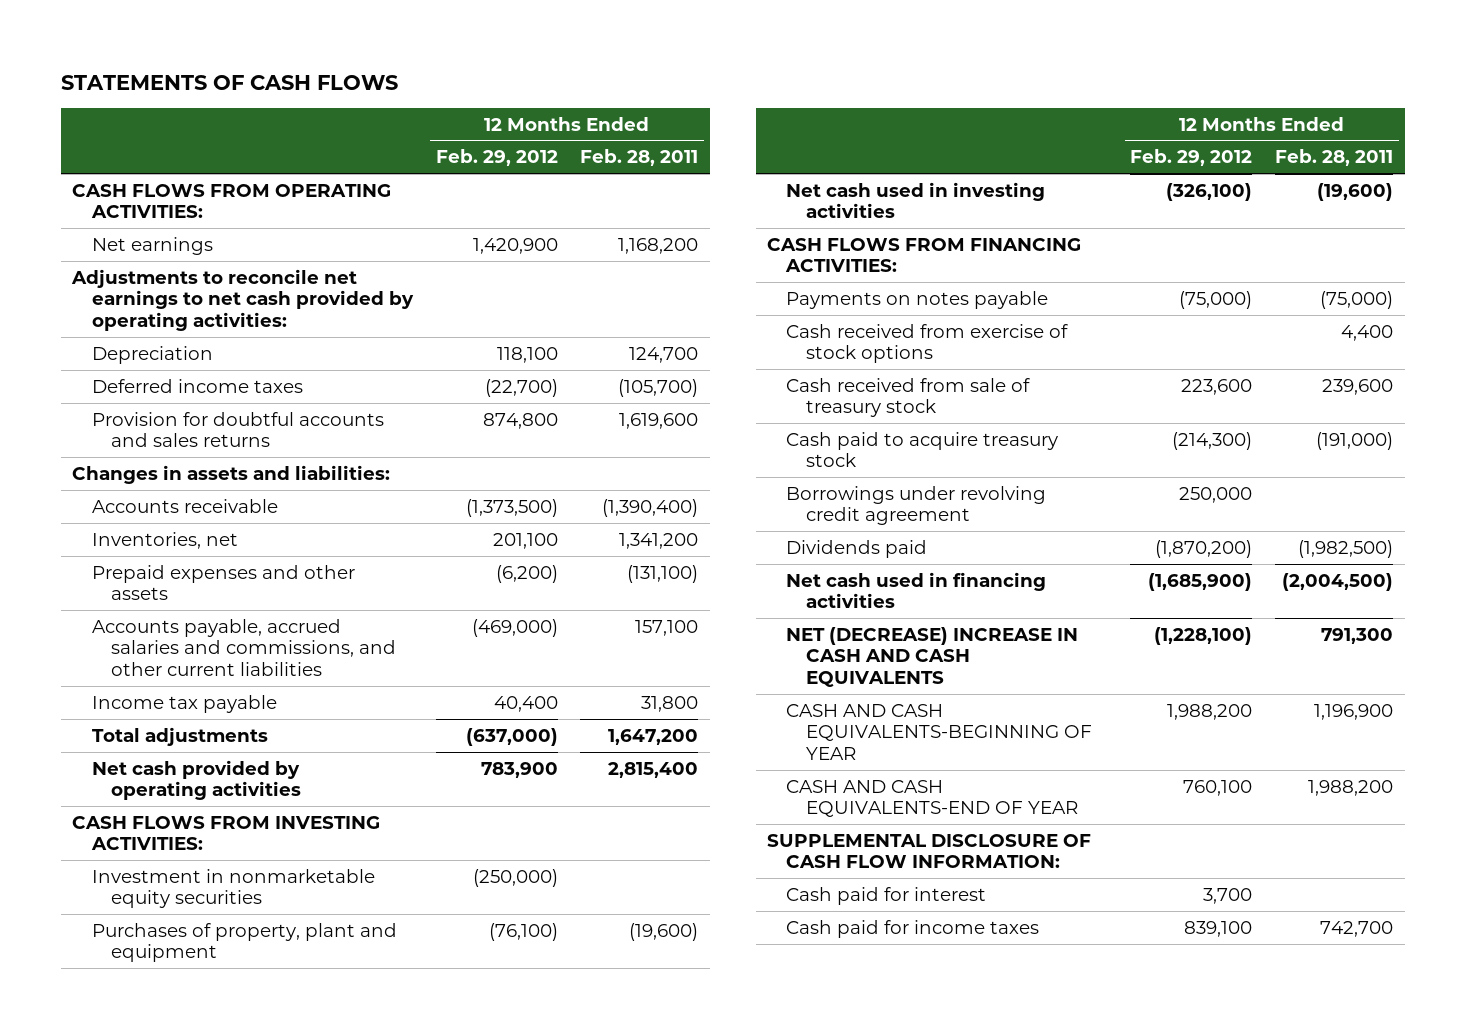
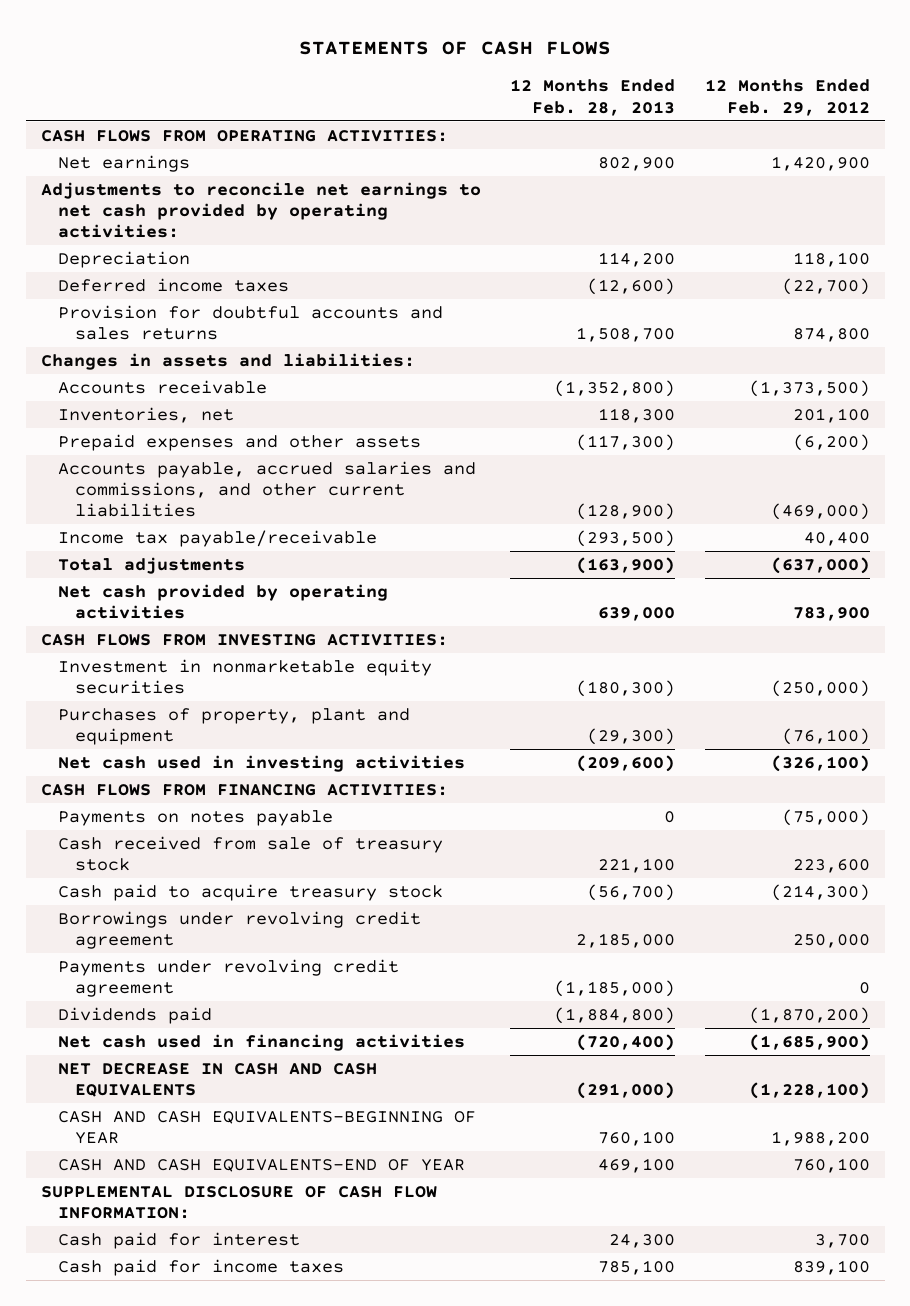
- | 12 Months Ended Feb. 29, 2012 | 12 Months Ended Feb. 28, 2011
+ | 12 Months Ended Feb. 28, 2013 | 12 Months Ended Feb. 29, 2012
- Income tax payable | 40,400 | 31,800
+ Income tax payable/receivable | (293,500) | 40,400
- Cash received from exercise of stock options | | 4,400
+ Payments under revolving credit agreement | (1,185,000) | 0
- NET (DECREASE) INCREASE IN CASH AND CASH EQUIVALENTS | (1,228,100) | 791,300
+ NET DECREASE IN CASH AND CASH EQUIVALENTS | (291,000) | (1,228,100)

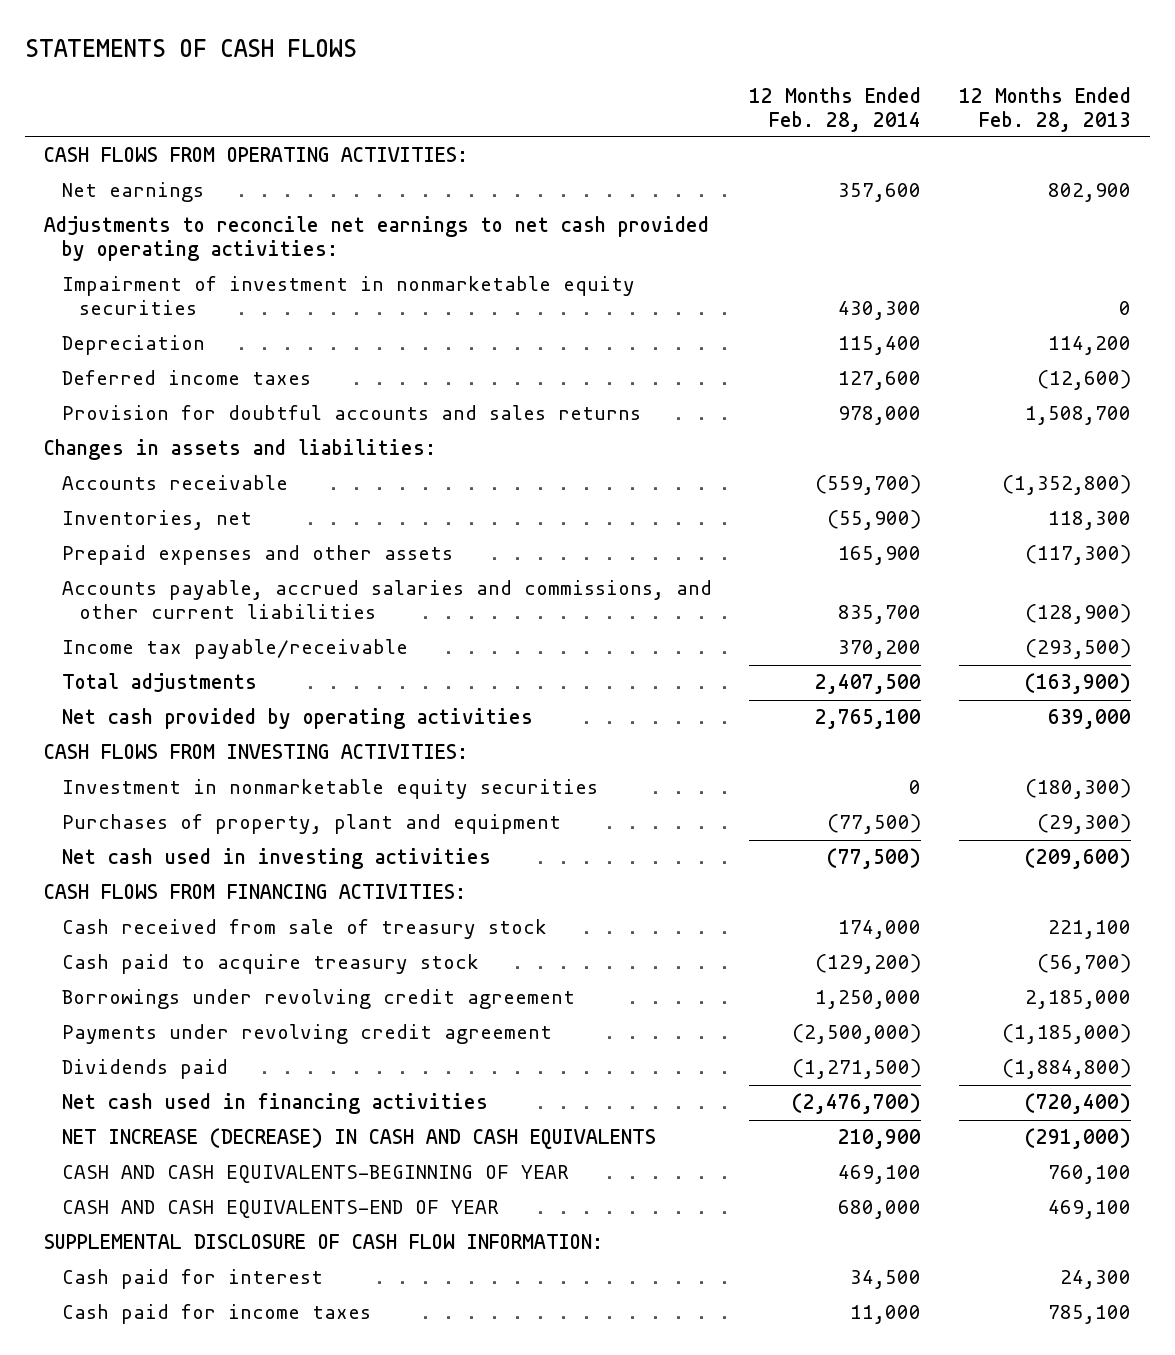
- | 12 Months Ended Feb. 28, 2013 | 12 Months Ended Feb. 29, 2012
+ | 12 Months Ended Feb. 28, 2014 | 12 Months Ended Feb. 28, 2013
+ Impairment of investment in nonmarketable equity securities | 430,300 | 0
- Payments on notes payable | 0 | (75,000)
- NET DECREASE IN CASH AND CASH EQUIVALENTS | (291,000) | (1,228,100)
+ NET INCREASE (DECREASE) IN CASH AND CASH EQUIVALENTS | 210,900 | (291,000)

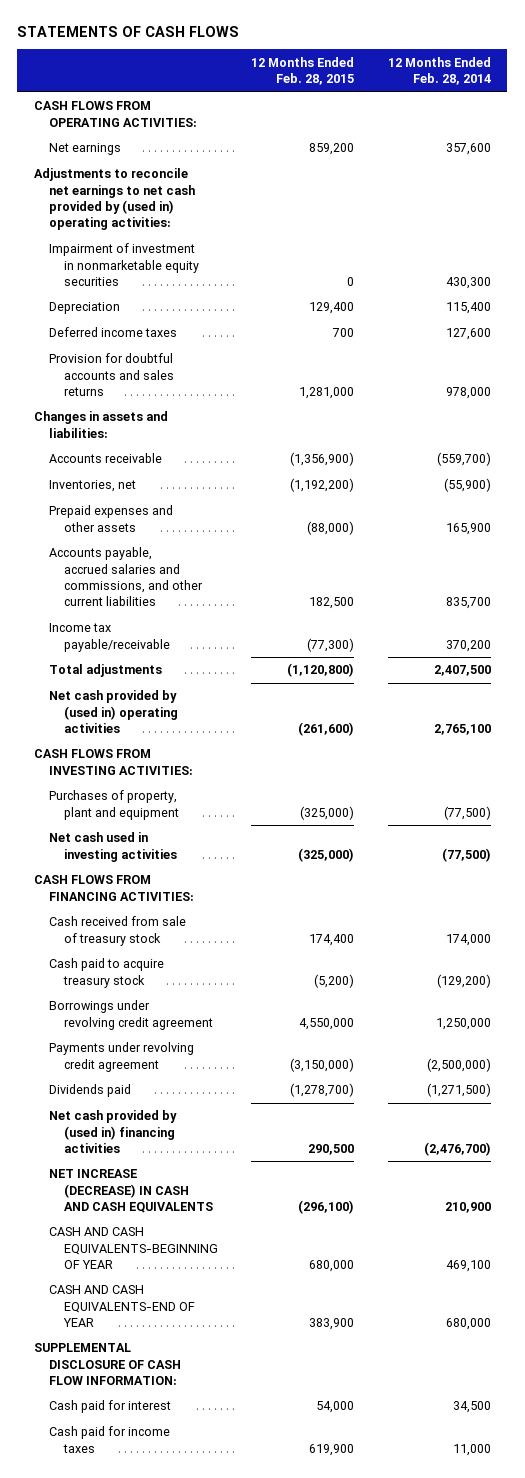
- | 12 Months Ended Feb. 28, 2014 | 12 Months Ended Feb. 28, 2013
+ | 12 Months Ended Feb. 28, 2015 | 12 Months Ended Feb. 28, 2014
- Adjustments to reconcile net earnings to net cash provided by operating activities:
+ Adjustments to reconcile net earnings to net cash provided by (used in) operating activities:
- Net cash provided by operating activities | 2,765,100 | 639,000
+ Net cash provided by (used in) operating activities | (261,600) | 2,765,100
- Investment in nonmarketable equity securities | 0 | (180,300)
- Net cash used in financing activities | (2,476,700) | (720,400)
+ Net cash provided by (used in) financing activities | 290,500 | (2,476,700)

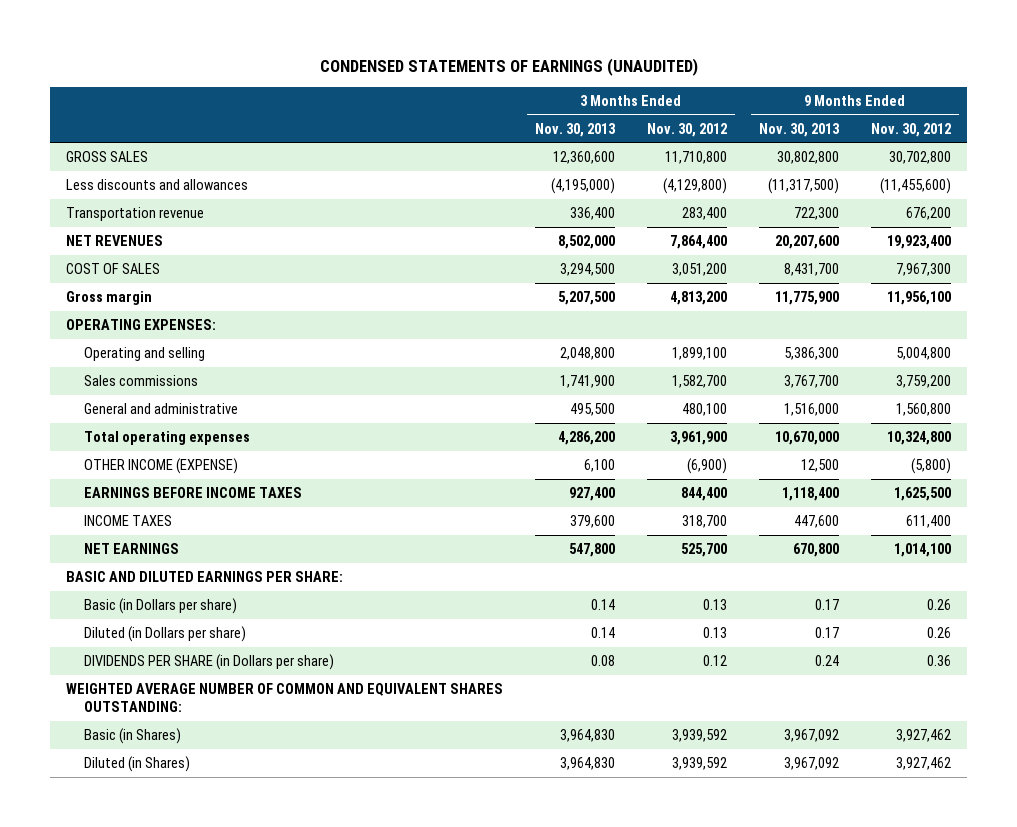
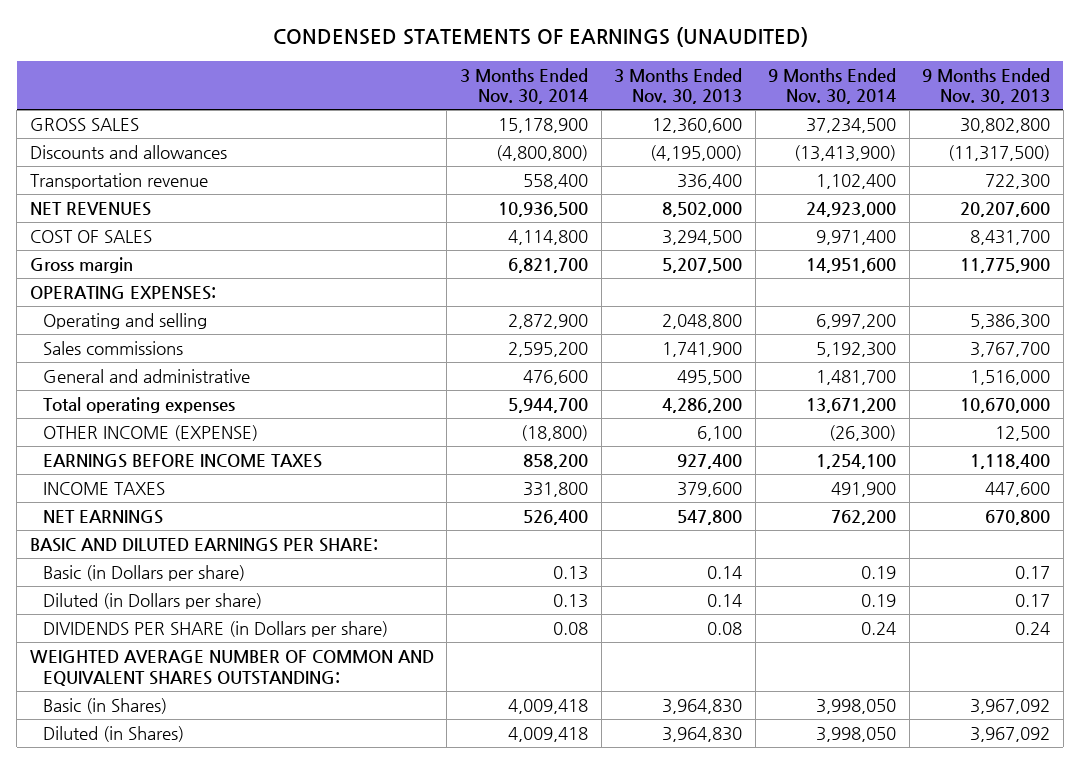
- | 3 Months Ended Nov. 30, 2013 | 3 Months Ended Nov. 30, 2012 | 9 Months Ended Nov. 30, 2013 | 9 Months Ended Nov. 30, 2012
+ | 3 Months Ended Nov. 30, 2014 | 3 Months Ended Nov. 30, 2013 | 9 Months Ended Nov. 30, 2014 | 9 Months Ended Nov. 30, 2013
- Less discounts and allowances | (4,195,000) | (4,129,800) | (11,317,500) | (11,455,600)
+ Discounts and allowances | (4,800,800) | (4,195,000) | (13,413,900) | (11,317,500)

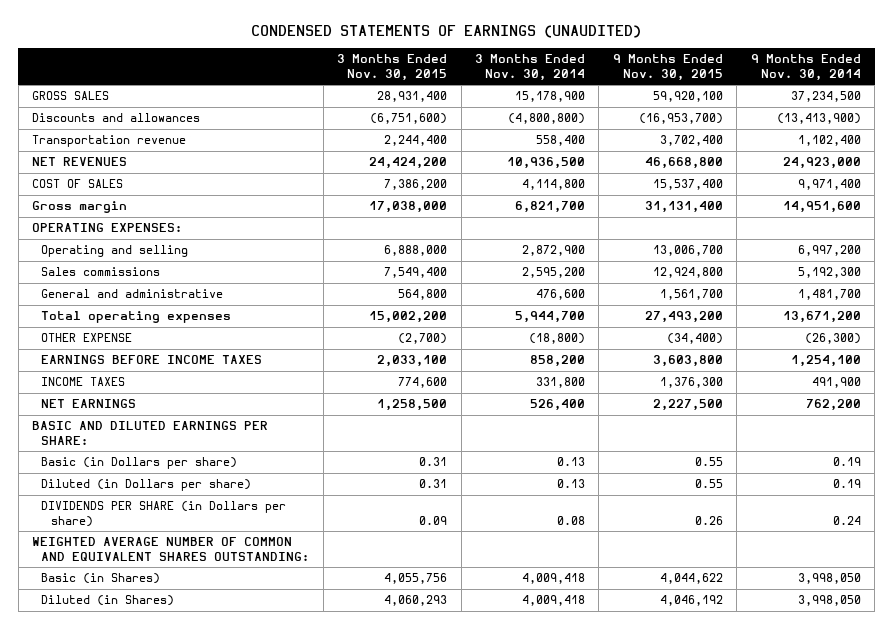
- | 3 Months Ended Nov. 30, 2014 | 3 Months Ended Nov. 30, 2013 | 9 Months Ended Nov. 30, 2014 | 9 Months Ended Nov. 30, 2013
+ | 3 Months Ended Nov. 30, 2015 | 3 Months Ended Nov. 30, 2014 | 9 Months Ended Nov. 30, 2015 | 9 Months Ended Nov. 30, 2014
- OTHER INCOME (EXPENSE) | (18,800) | 6,100 | (26,300) | 12,500
+ OTHER EXPENSE | (2,700) | (18,800) | (34,400) | (26,300)

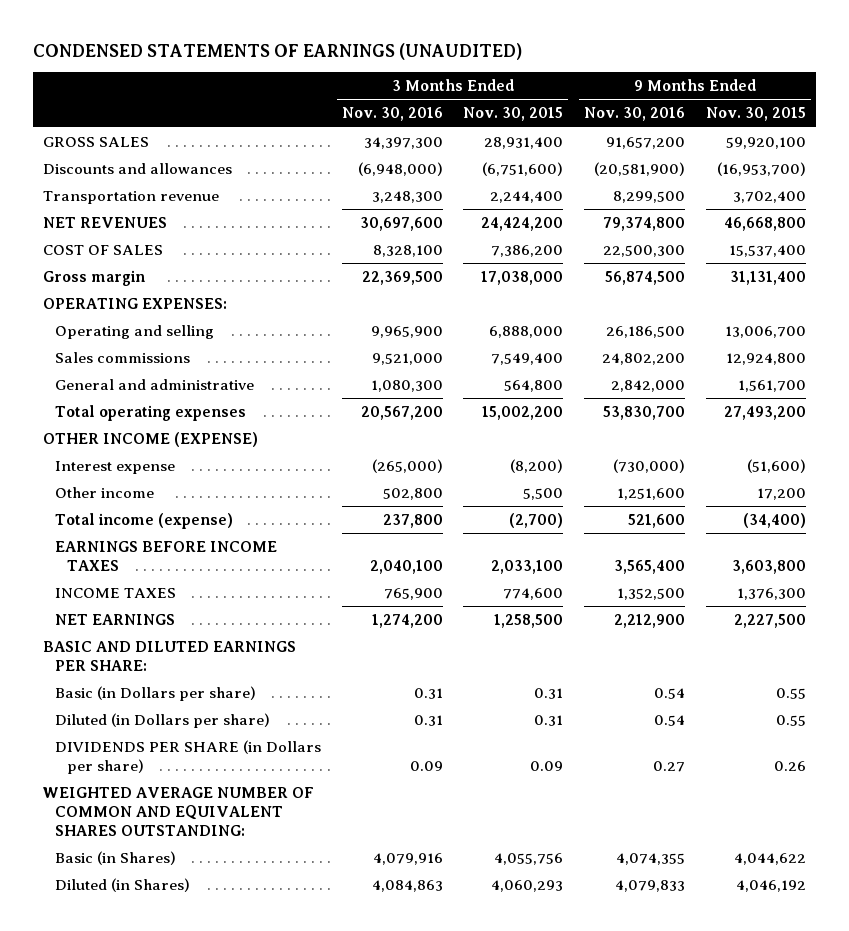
- | 3 Months Ended Nov. 30, 2015 | 3 Months Ended Nov. 30, 2014 | 9 Months Ended Nov. 30, 2015 | 9 Months Ended Nov. 30, 2014
+ | 3 Months Ended Nov. 30, 2016 | 3 Months Ended Nov. 30, 2015 | 9 Months Ended Nov. 30, 2016 | 9 Months Ended Nov. 30, 2015
- OTHER EXPENSE | (2,700) | (18,800) | (34,400) | (26,300)
+ OTHER INCOME (EXPENSE)
+ Interest expense | (265,000) | (8,200) | (730,000) | (51,600)
+ Other income | 502,800 | 5,500 | 1,251,600 | 17,200
+ Total income (expense) | 237,800 | (2,700) | 521,600 | (34,400)

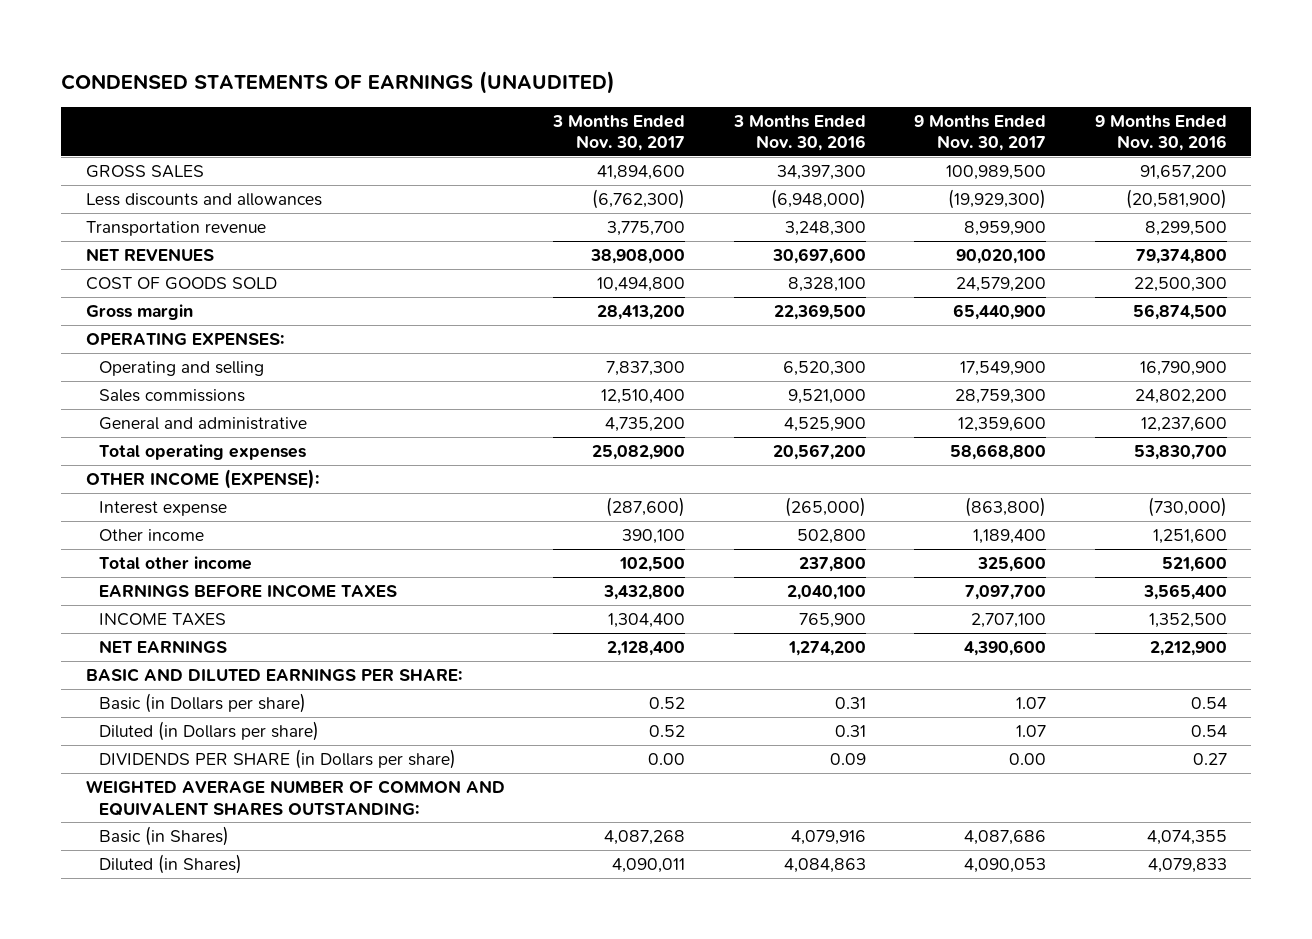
- | 3 Months Ended Nov. 30, 2016 | 3 Months Ended Nov. 30, 2015 | 9 Months Ended Nov. 30, 2016 | 9 Months Ended Nov. 30, 2015
+ | 3 Months Ended Nov. 30, 2017 | 3 Months Ended Nov. 30, 2016 | 9 Months Ended Nov. 30, 2017 | 9 Months Ended Nov. 30, 2016
- Discounts and allowances | (6,948,000) | (6,751,600) | (20,581,900) | (16,953,700)
+ Less discounts and allowances | (6,762,300) | (6,948,000) | (19,929,300) | (20,581,900)
- COST OF SALES | 8,328,100 | 7,386,200 | 22,500,300 | 15,537,400
+ COST OF GOODS SOLD | 10,494,800 | 8,328,100 | 24,579,200 | 22,500,300
- Operating and selling | 9,965,900 | 6,888,000 | 26,186,500 | 13,006,700
+ Operating and selling | 7,837,300 | 6,520,300 | 17,549,900 | 16,790,900
- General and administrative | 1,080,300 | 564,800 | 2,842,000 | 1,561,700
+ General and administrative | 4,735,200 | 4,525,900 | 12,359,600 | 12,237,600
- OTHER INCOME (EXPENSE)
+ OTHER INCOME (EXPENSE):
- Total income (expense) | 237,800 | (2,700) | 521,600 | (34,400)
+ Total other income | 102,500 | 237,800 | 325,600 | 521,600

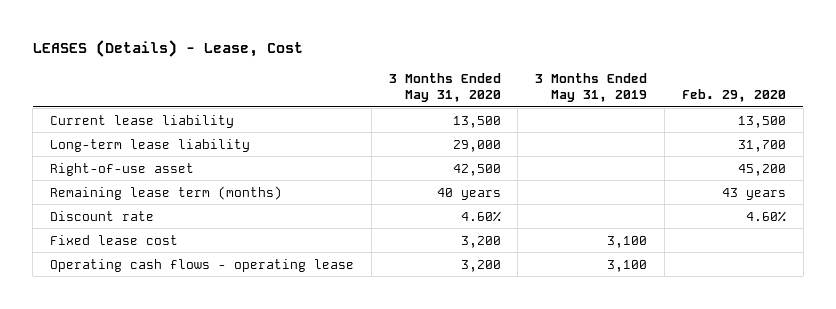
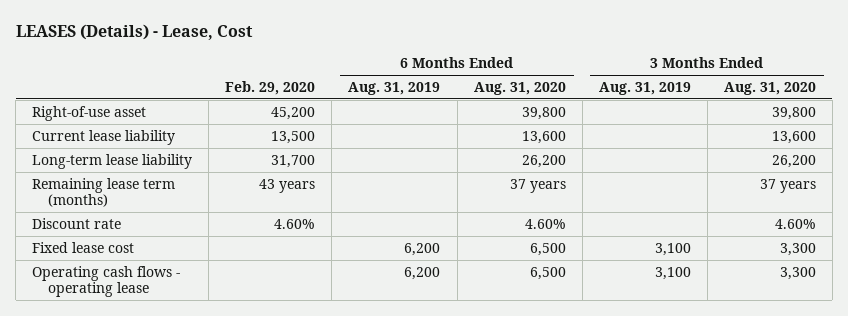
- | 3 Months Ended May 31, 2020 | 3 Months Ended May 31, 2019 | Feb. 29, 2020
+ | Feb. 29, 2020 | 6 Months Ended Aug. 31, 2019 | 6 Months Ended Aug. 31, 2020 | 3 Months Ended Aug. 31, 2019 | 3 Months Ended Aug. 31, 2020
moved up: Right-of-use asset | 45,200 | | 39,800 | | 39,800

